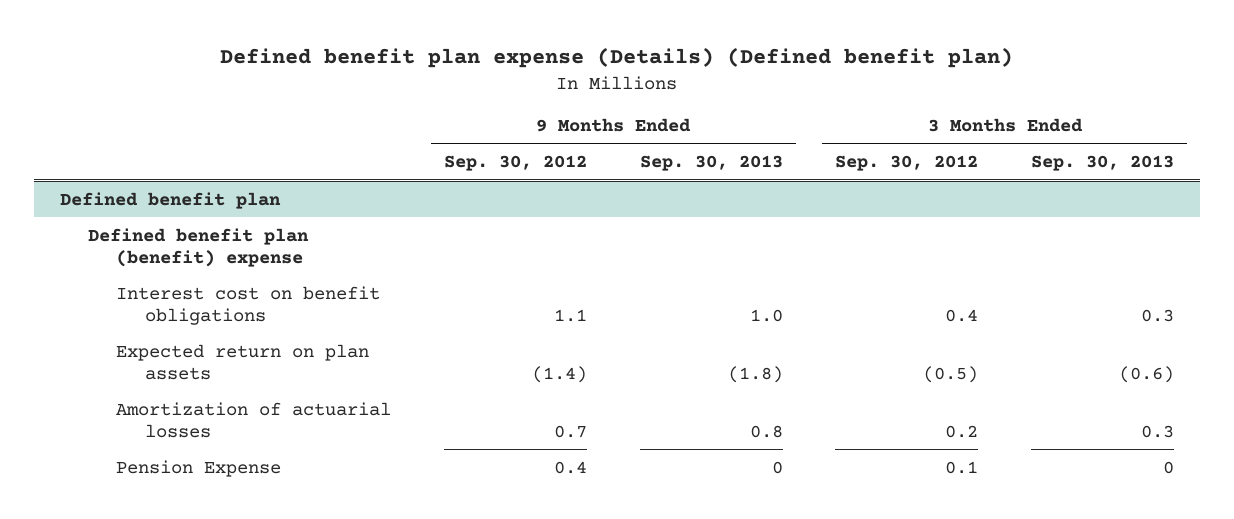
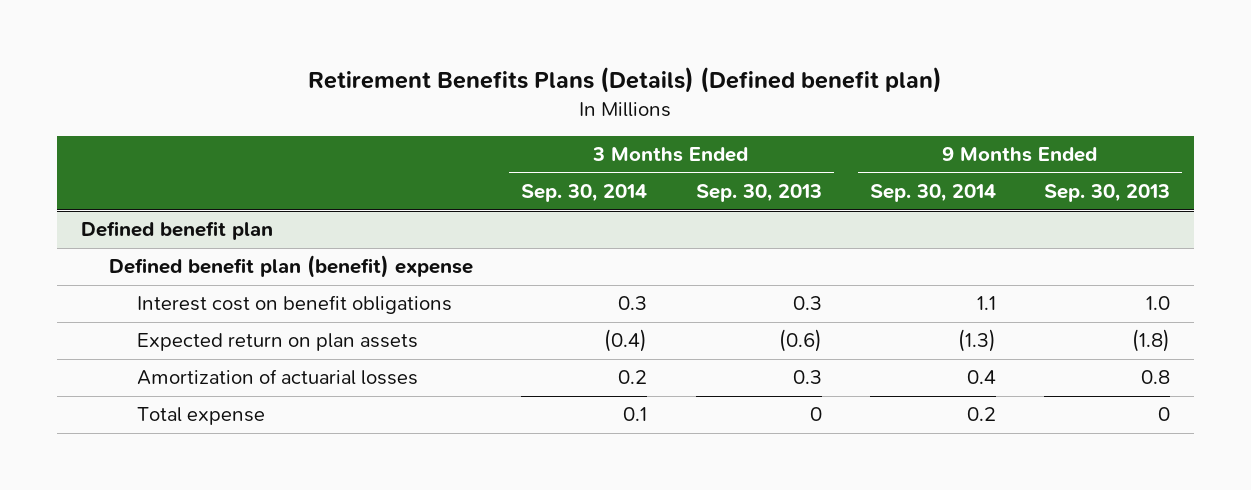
- Defined benefit plan expense (Details) (Defined benefit plan)
+ Retirement Benefits Plans (Details) (Defined benefit plan)
- | 9 Months Ended Sep. 30, 2012 | 9 Months Ended Sep. 30, 2013 | 3 Months Ended Sep. 30, 2012 | 3 Months Ended Sep. 30, 2013
+ | 3 Months Ended Sep. 30, 2014 | 3 Months Ended Sep. 30, 2013 | 9 Months Ended Sep. 30, 2014 | 9 Months Ended Sep. 30, 2013
@ Defined benefit plan
- Pension Expense | 0.4 | 0 | 0.1 | 0
+ Total expense | 0.1 | 0 | 0.2 | 0

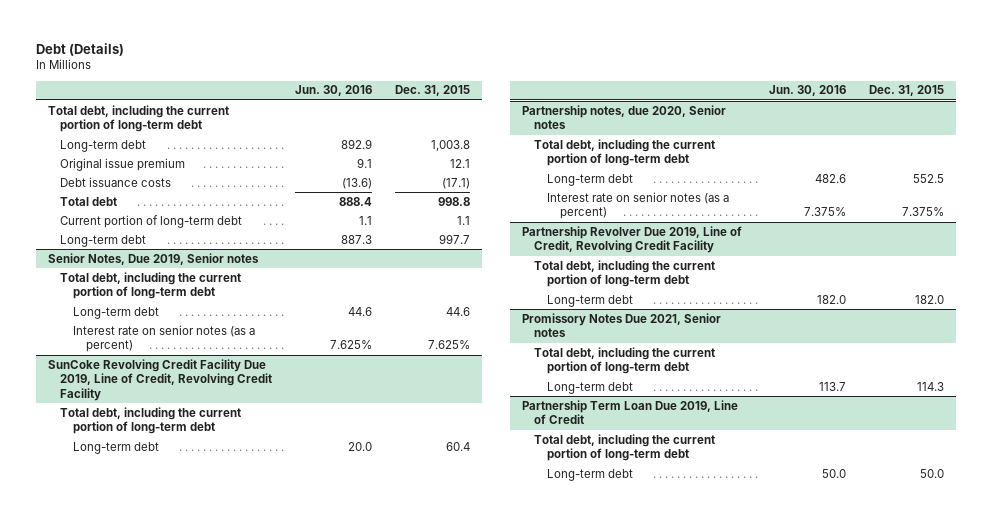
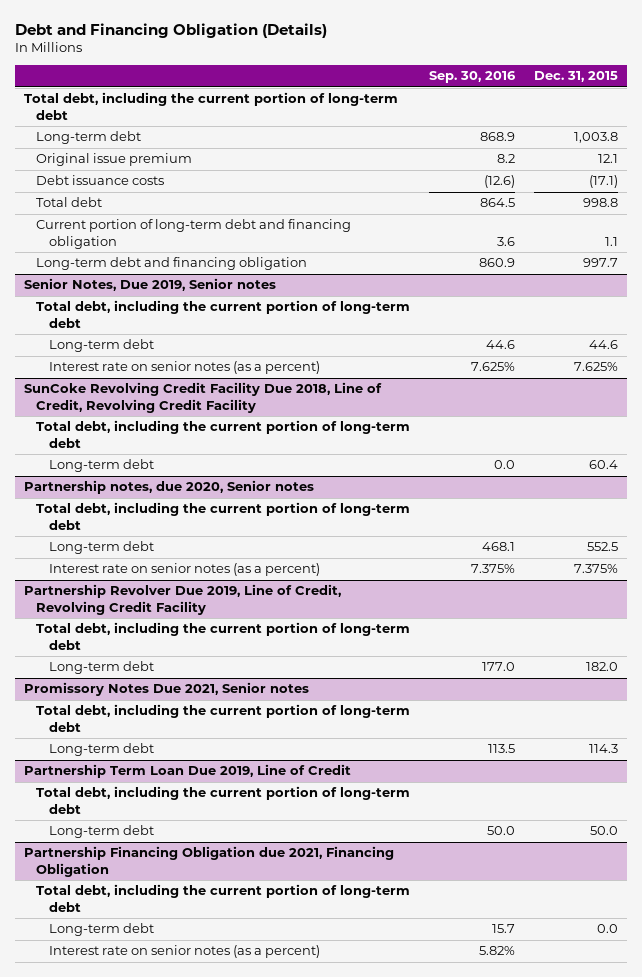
- Debt (Details)
+ Debt and Financing Obligation (Details)
- | Jun. 30, 2016 | Dec. 31, 2015
+ | Sep. 30, 2016 | Dec. 31, 2015
- Current portion of long-term debt | 1.1 | 1.1
- Long-term debt | 887.3 | 997.7
+ Current portion of long-term debt and financing obligation | 3.6 | 1.1
+ Long-term debt and financing obligation | 860.9 | 997.7
- SunCoke Revolving Credit Facility Due 2019, Line of Credit, Revolving Credit Facility
+ SunCoke Revolving Credit Facility Due 2018, Line of Credit, Revolving Credit Facility
+ Partnership Financing Obligation due 2021, Financing Obligation
+ Total debt, including the current portion of long-term debt
+ Long-term debt | 15.7 | 0.0
+ Interest rate on senior notes (as a percent) | 5.82% |

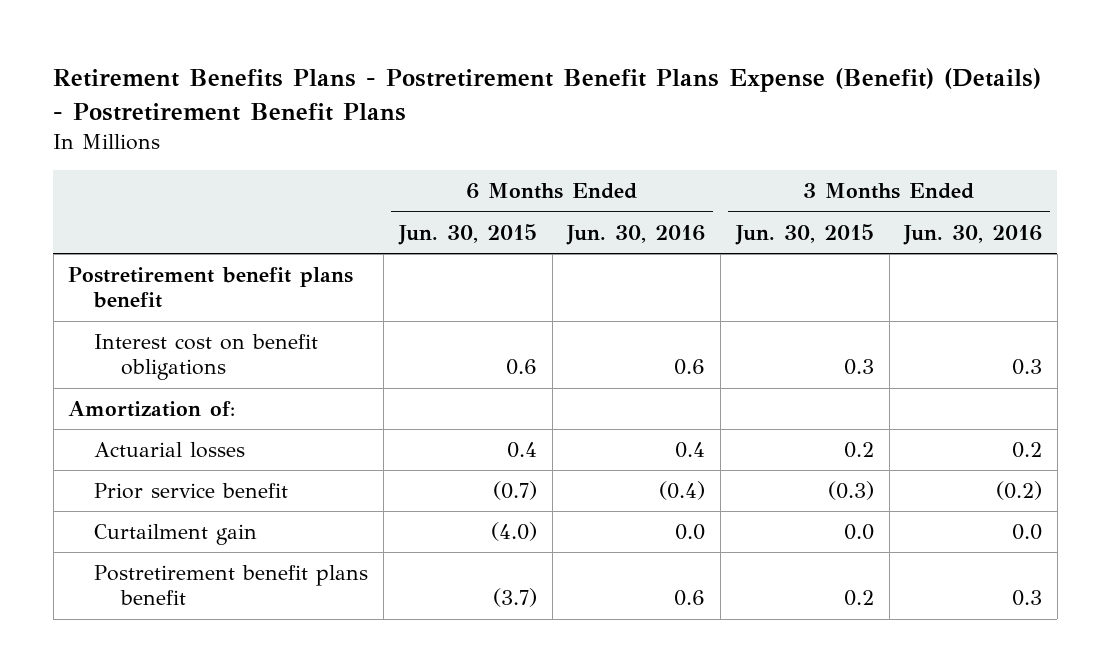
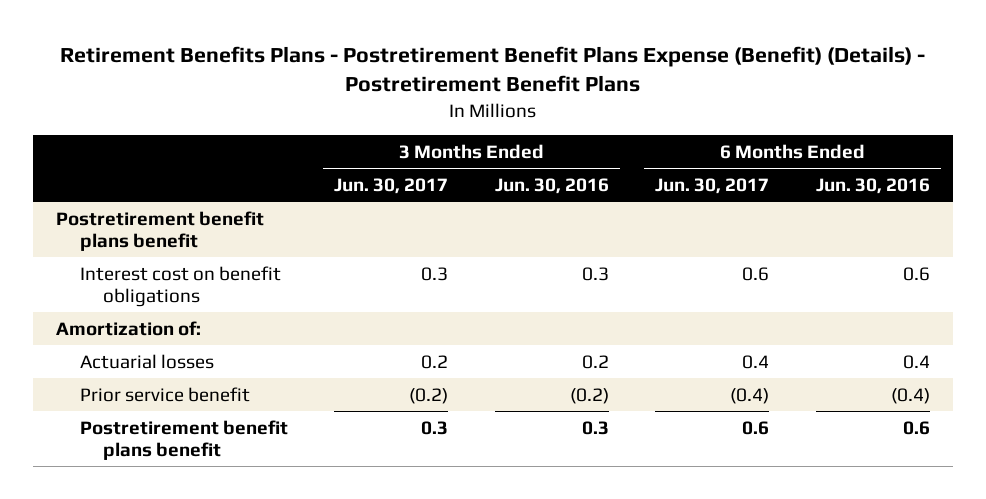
- | 6 Months Ended Jun. 30, 2015 | 6 Months Ended Jun. 30, 2016 | 3 Months Ended Jun. 30, 2015 | 3 Months Ended Jun. 30, 2016
+ | 3 Months Ended Jun. 30, 2017 | 3 Months Ended Jun. 30, 2016 | 6 Months Ended Jun. 30, 2017 | 6 Months Ended Jun. 30, 2016
- Curtailment gain | (4.0) | 0.0 | 0.0 | 0.0

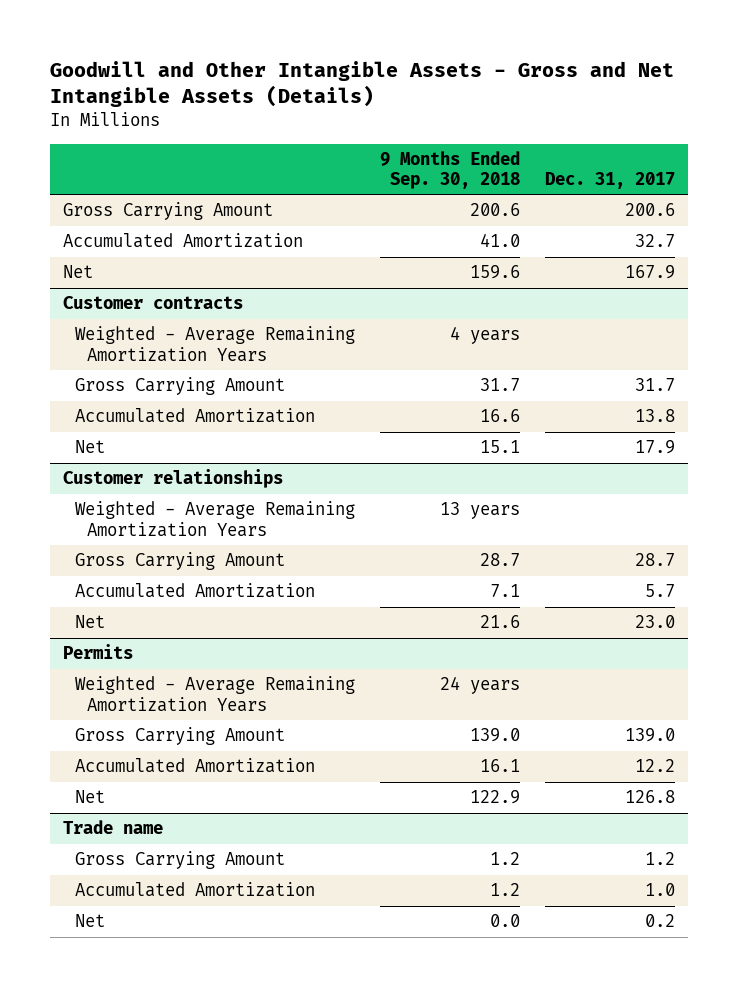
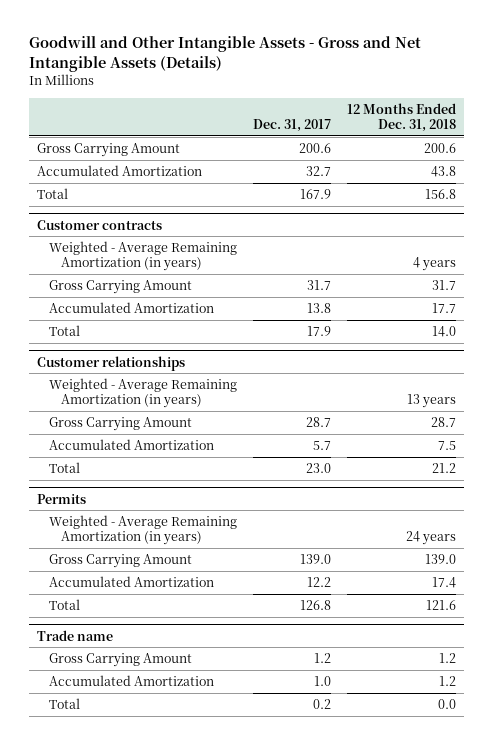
- | 9 Months Ended Sep. 30, 2018 | Dec. 31, 2017
+ | Dec. 31, 2017 | 12 Months Ended Dec. 31, 2018
- Net | 159.6 | 167.9
+ Total | 167.9 | 156.8
@ Customer contracts
- Weighted - Average Remaining Amortization Years | 4 years |
+ Weighted - Average Remaining Amortization (in years) | | 4 years
- Net | 15.1 | 17.9
+ Total | 17.9 | 14.0
@ Customer relationships
- Weighted - Average Remaining Amortization Years | 13 years |
+ Weighted - Average Remaining Amortization (in years) | | 13 years
- Net | 21.6 | 23.0
+ Total | 23.0 | 21.2
@ Permits
- Weighted - Average Remaining Amortization Years | 24 years |
+ Weighted - Average Remaining Amortization (in years) | | 24 years
- Net | 122.9 | 126.8
+ Total | 126.8 | 121.6
@ Trade name
- Net | 0.0 | 0.2
+ Total | 0.2 | 0.0

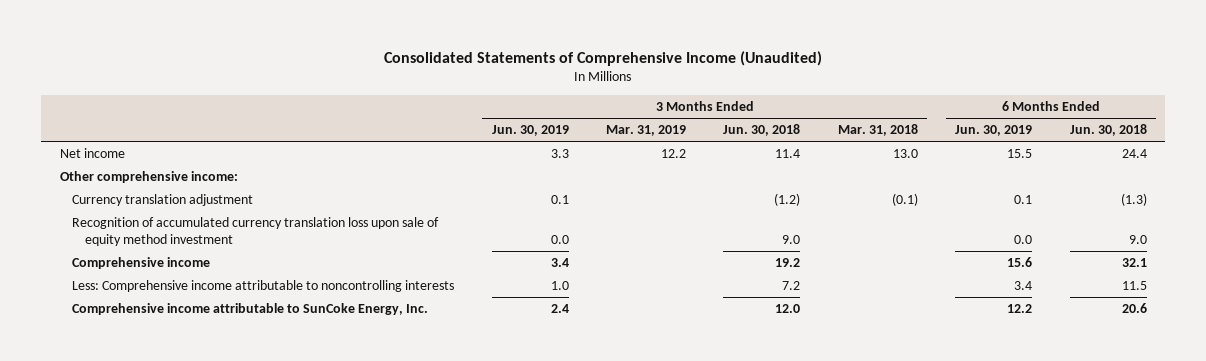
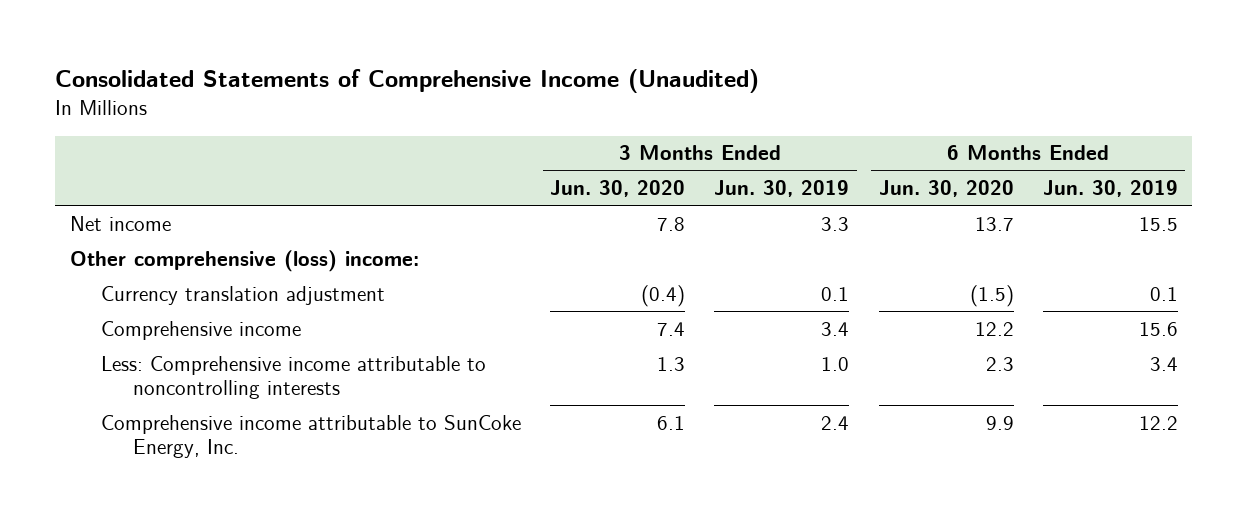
- | 3 Months Ended Jun. 30, 2019 | 3 Months Ended Mar. 31, 2019 | 3 Months Ended Jun. 30, 2018 | 3 Months Ended Mar. 31, 2018 | 6 Months Ended Jun. 30, 2019 | 6 Months Ended Jun. 30, 2018
+ | 3 Months Ended Jun. 30, 2020 | 3 Months Ended Jun. 30, 2019 | 6 Months Ended Jun. 30, 2020 | 6 Months Ended Jun. 30, 2019
- Other comprehensive income:
+ Other comprehensive (loss) income:
- Recognition of accumulated currency translation loss upon sale of equity method investment | 0.0 | | 9.0 | | 0.0 | 9.0

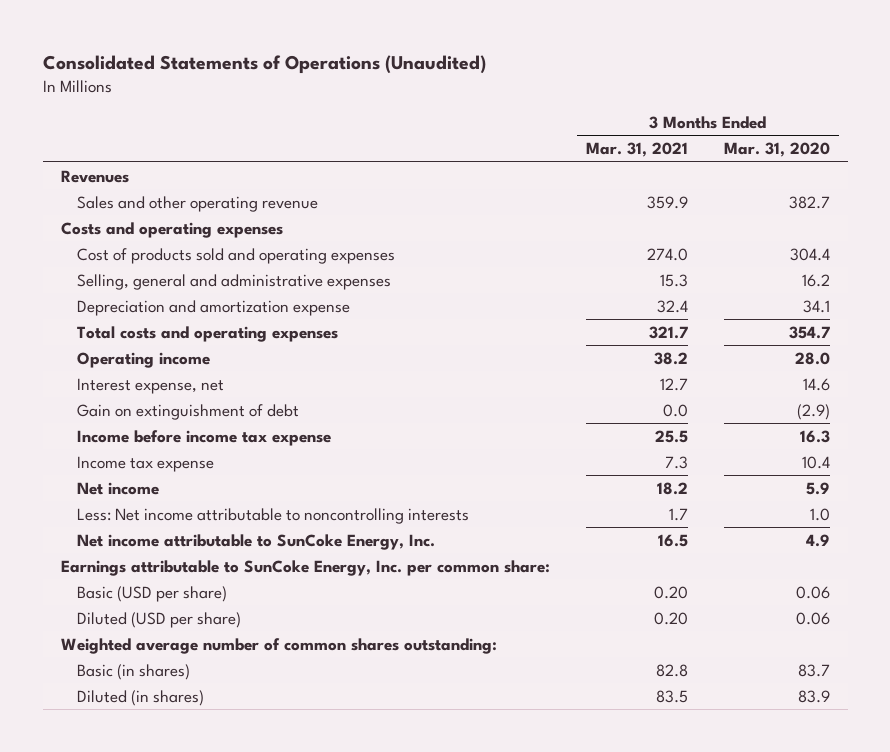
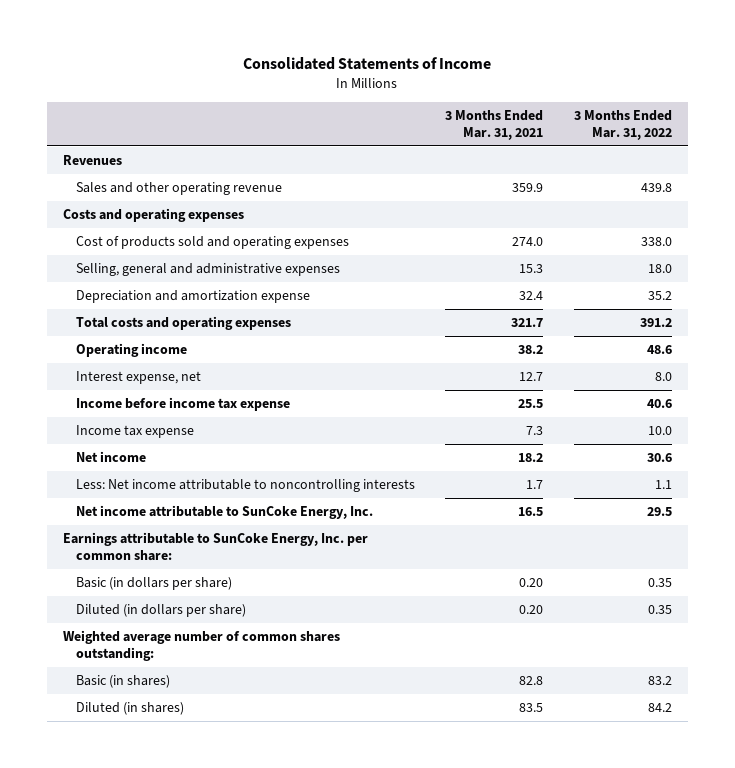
- Consolidated Statements of Operations (Unaudited)
+ Consolidated Statements of Income
- | 3 Months Ended Mar. 31, 2021 | 3 Months Ended Mar. 31, 2020
+ | 3 Months Ended Mar. 31, 2021 | 3 Months Ended Mar. 31, 2022
- Gain on extinguishment of debt | 0.0 | (2.9)
- Basic (USD per share) | 0.20 | 0.06
- Diluted (USD per share) | 0.20 | 0.06
+ Basic (in dollars per share) | 0.20 | 0.35
+ Diluted (in dollars per share) | 0.20 | 0.35

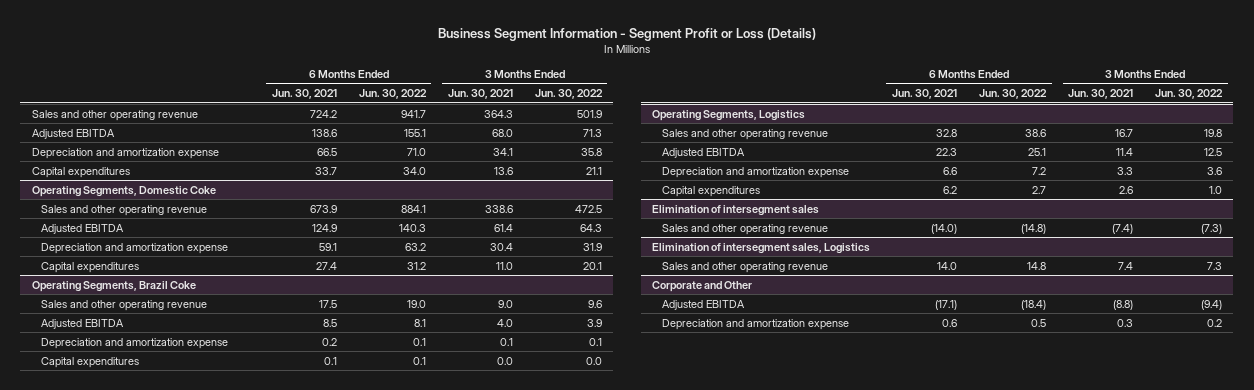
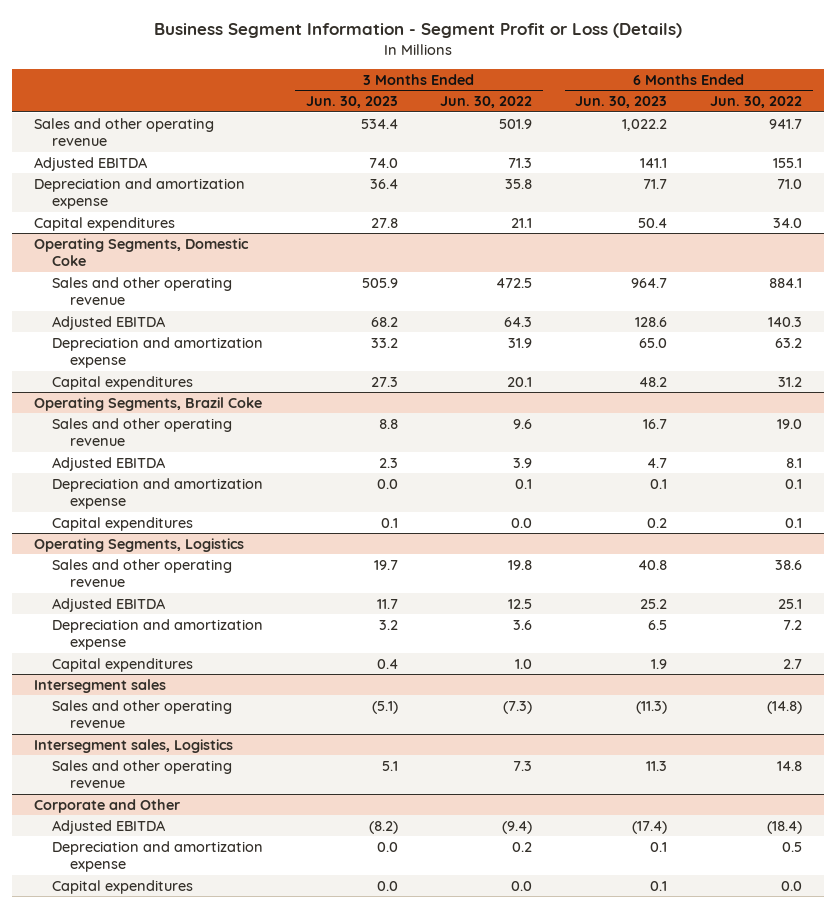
- | 6 Months Ended Jun. 30, 2021 | 6 Months Ended Jun. 30, 2022 | 3 Months Ended Jun. 30, 2021 | 3 Months Ended Jun. 30, 2022
+ | 3 Months Ended Jun. 30, 2023 | 3 Months Ended Jun. 30, 2022 | 6 Months Ended Jun. 30, 2023 | 6 Months Ended Jun. 30, 2022
- Elimination of intersegment sales
+ Intersegment sales
- Elimination of intersegment sales, Logistics
+ Intersegment sales, Logistics
@ Corporate and Other
+ Capital expenditures | 0.0 | 0.0 | 0.1 | 0.0

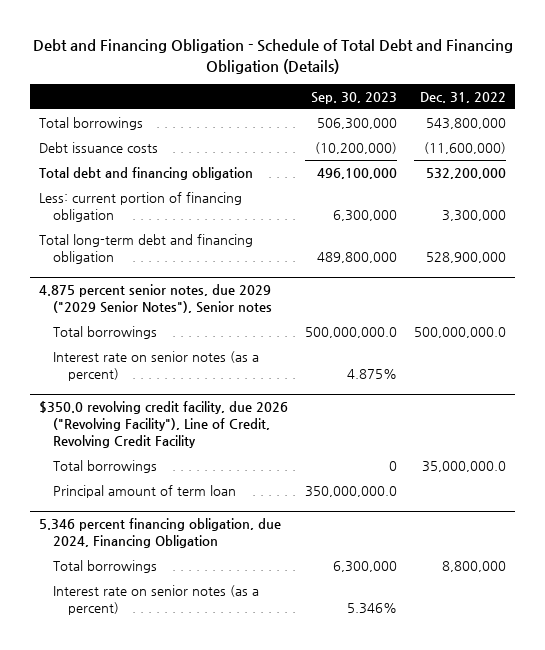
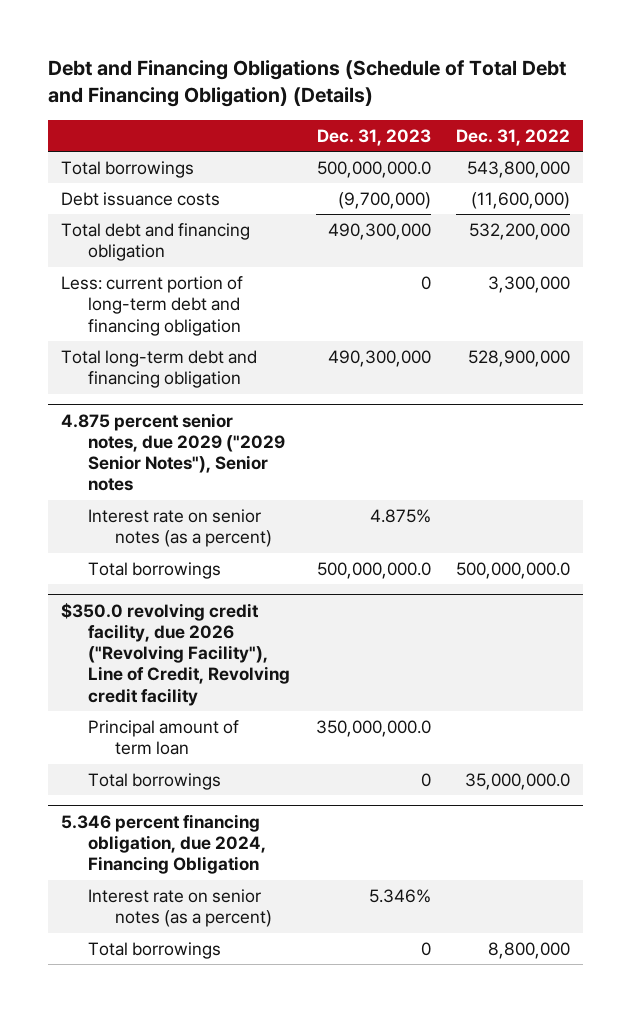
- Debt and Financing Obligation - Schedule of Total Debt and Financing Obligation (Details)
+ Debt and Financing Obligations (Schedule of Total Debt and Financing Obligation) (Details)
- | Sep. 30, 2023 | Dec. 31, 2022
+ | Dec. 31, 2023 | Dec. 31, 2022
- Less: current portion of financing obligation | 6,300,000 | 3,300,000
+ Less: current portion of long-term debt and financing obligation | 0 | 3,300,000
- $350.0 revolving credit facility, due 2026 ("Revolving Facility"), Line of Credit, Revolving Credit Facility
- Total borrowings | 0 | 35,000,000.0
@ 4.875 percent senior notes, due 2029 ("2029 Senior Notes"), Senior notes
moved down: Total borrowings | 500,000,000.0 | 500,000,000.0
+ $350.0 revolving credit facility, due 2026 ("Revolving Facility"), Line of Credit, Revolving credit facility
+ Total borrowings | 0 | 35,000,000.0
@ 5.346 percent financing obligation, due 2024, Financing Obligation
moved down: Total borrowings | 0 | 8,800,000

